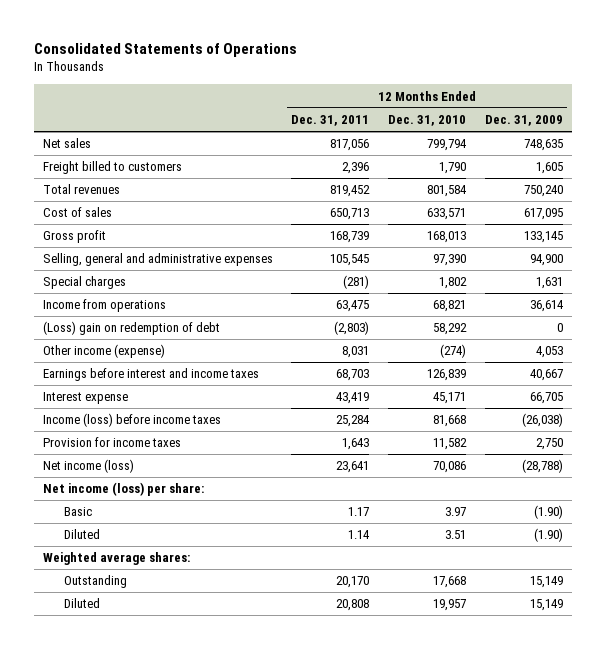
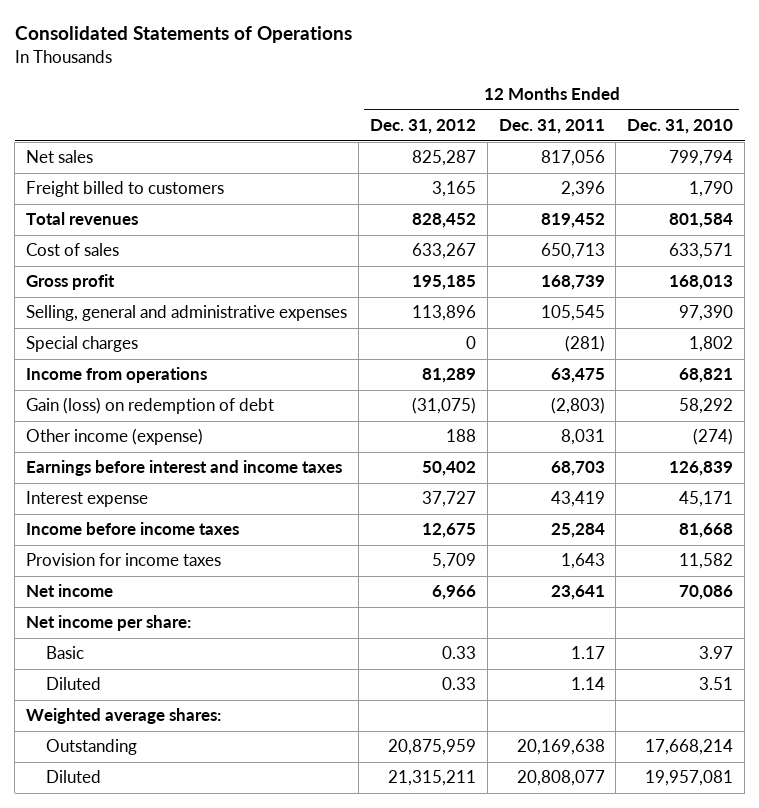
- | 12 Months Ended Dec. 31, 2011 | 12 Months Ended Dec. 31, 2010 | 12 Months Ended Dec. 31, 2009
+ | 12 Months Ended Dec. 31, 2012 | 12 Months Ended Dec. 31, 2011 | 12 Months Ended Dec. 31, 2010
- (Loss) gain on redemption of debt | (2,803) | 58,292 | 0
+ Gain (loss) on redemption of debt | (31,075) | (2,803) | 58,292
- Income (loss) before income taxes | 25,284 | 81,668 | (26,038)
+ Income before income taxes | 12,675 | 25,284 | 81,668
- Net income (loss) | 23,641 | 70,086 | (28,788)
- Net income (loss) per share:
+ Net income | 6,966 | 23,641 | 70,086
+ Net income per share:
- Outstanding | 20,170 | 17,668 | 15,149
- Diluted | 20,808 | 19,957 | 15,149
+ Outstanding | 20,875,959 | 20,169,638 | 17,668,214
+ Diluted | 21,315,211 | 20,808,077 | 19,957,081

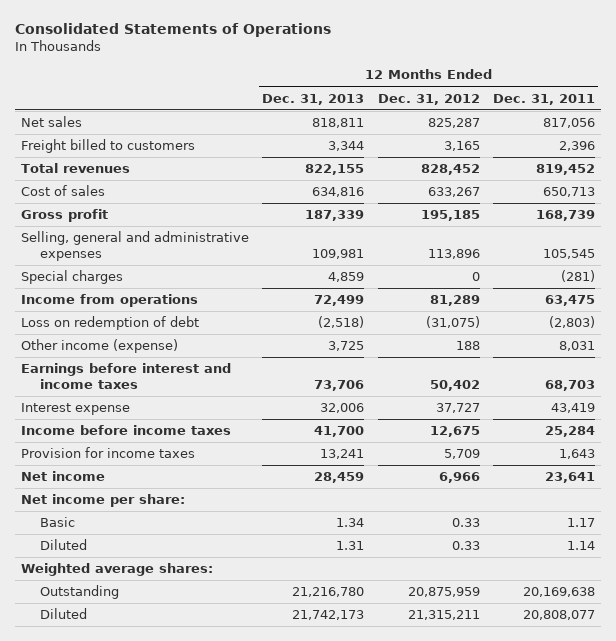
- | 12 Months Ended Dec. 31, 2012 | 12 Months Ended Dec. 31, 2011 | 12 Months Ended Dec. 31, 2010
+ | 12 Months Ended Dec. 31, 2013 | 12 Months Ended Dec. 31, 2012 | 12 Months Ended Dec. 31, 2011
- Gain (loss) on redemption of debt | (31,075) | (2,803) | 58,292
+ Loss on redemption of debt | (2,518) | (31,075) | (2,803)

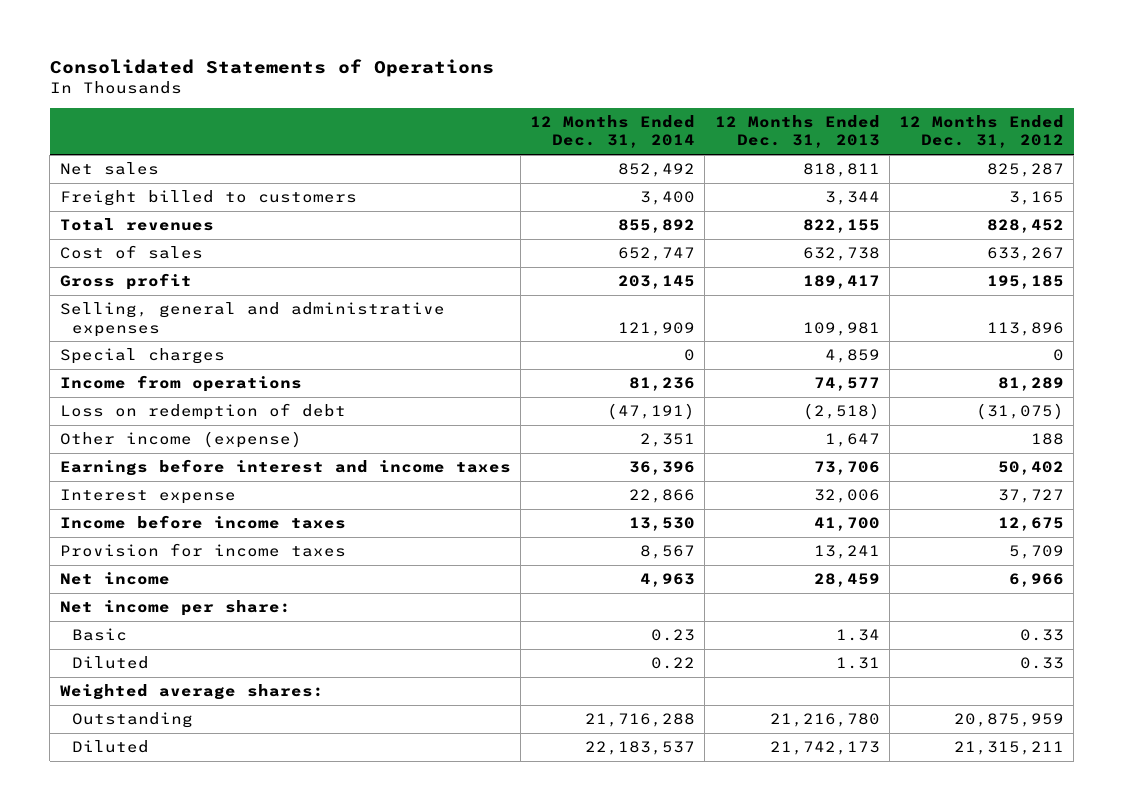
- | 12 Months Ended Dec. 31, 2013 | 12 Months Ended Dec. 31, 2012 | 12 Months Ended Dec. 31, 2011
+ | 12 Months Ended Dec. 31, 2014 | 12 Months Ended Dec. 31, 2013 | 12 Months Ended Dec. 31, 2012
- Cost of sales | 634,816 | 633,267 | 650,713
- Gross profit | 187,339 | 195,185 | 168,739
+ Cost of sales | 652,747 | 632,738 | 633,267
+ Gross profit | 203,145 | 189,417 | 195,185
- Income from operations | 72,499 | 81,289 | 63,475
+ Income from operations | 81,236 | 74,577 | 81,289
- Other income (expense) | 3,725 | 188 | 8,031
+ Other income (expense) | 2,351 | 1,647 | 188

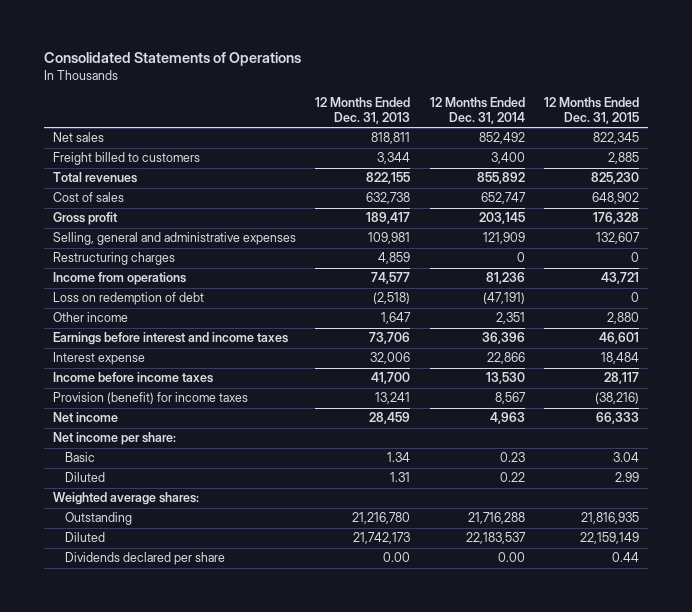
- | 12 Months Ended Dec. 31, 2014 | 12 Months Ended Dec. 31, 2013 | 12 Months Ended Dec. 31, 2012
+ | 12 Months Ended Dec. 31, 2013 | 12 Months Ended Dec. 31, 2014 | 12 Months Ended Dec. 31, 2015
- Special charges | 0 | 4,859 | 0
+ Restructuring charges | 4,859 | 0 | 0
- Other income (expense) | 2,351 | 1,647 | 188
+ Other income | 1,647 | 2,351 | 2,880
- Provision for income taxes | 8,567 | 13,241 | 5,709
+ Provision (benefit) for income taxes | 13,241 | 8,567 | (38,216)
+ Dividends declared per share | 0.00 | 0.00 | 0.44

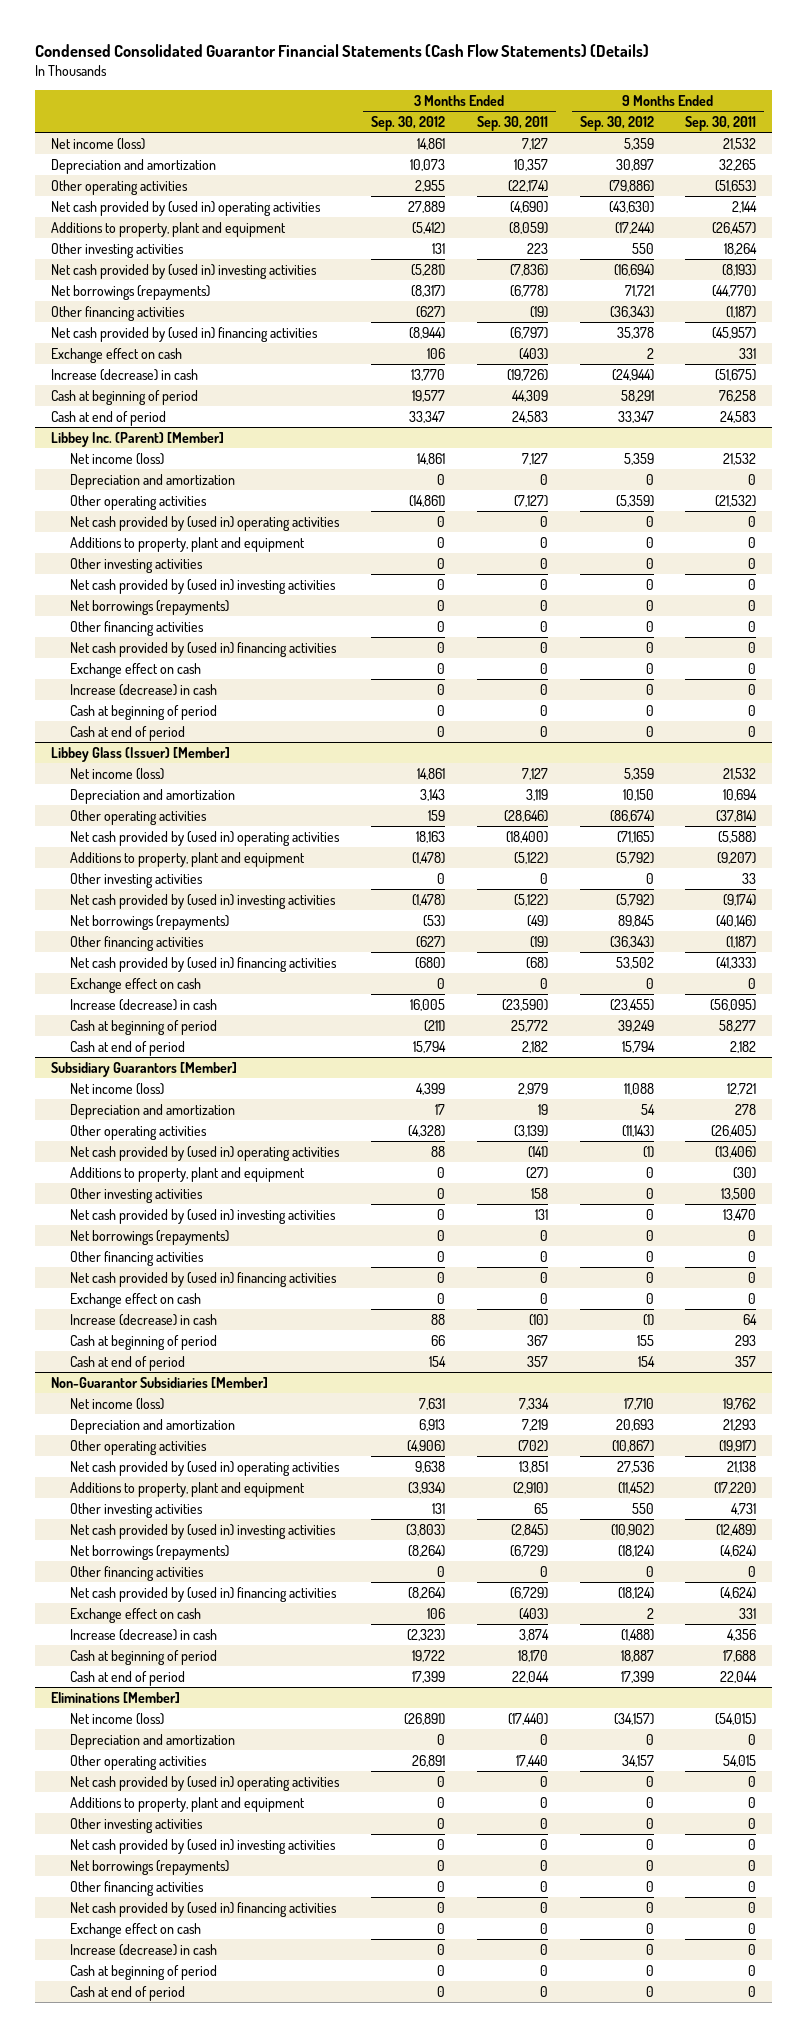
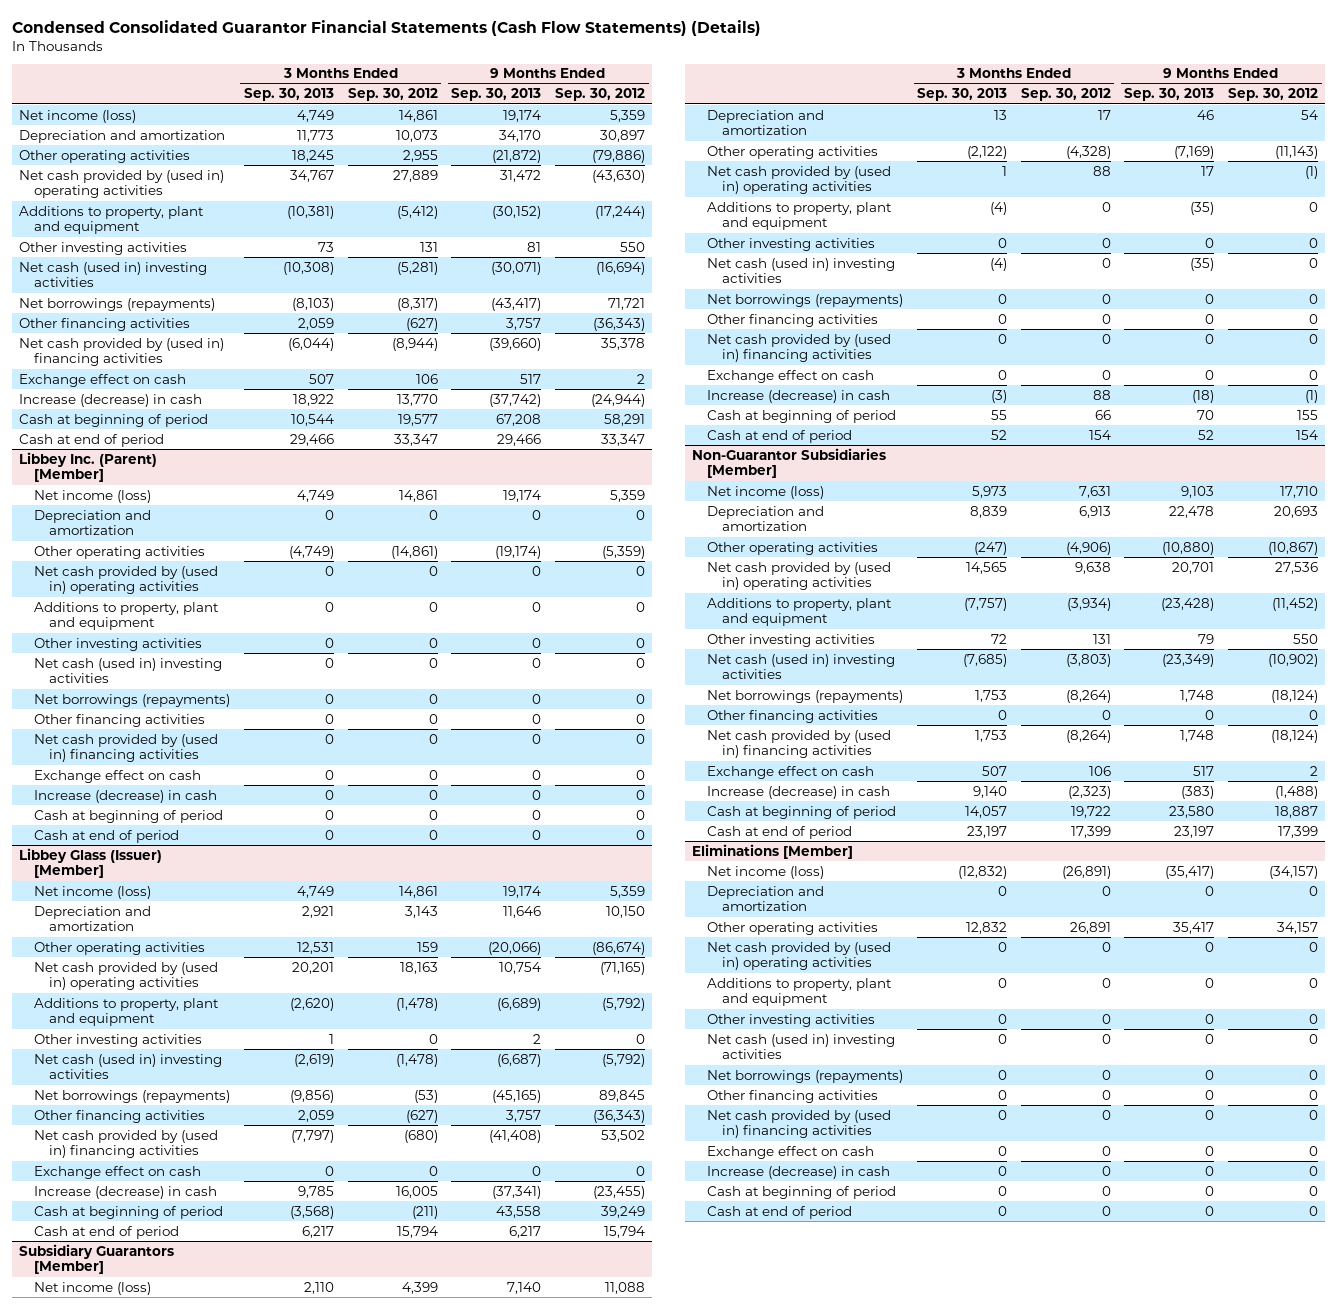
- | 3 Months Ended Sep. 30, 2012 | 3 Months Ended Sep. 30, 2011 | 9 Months Ended Sep. 30, 2012 | 9 Months Ended Sep. 30, 2011
+ | 3 Months Ended Sep. 30, 2013 | 3 Months Ended Sep. 30, 2012 | 9 Months Ended Sep. 30, 2013 | 9 Months Ended Sep. 30, 2012
- Net cash provided by (used in) investing activities | (5,281) | (7,836) | (16,694) | (8,193)
+ Net cash (used in) investing activities | (10,308) | (5,281) | (30,071) | (16,694)
@ Libbey Inc. (Parent) [Member]
- Net cash provided by (used in) investing activities | 0 | 0 | 0 | 0
+ Net cash (used in) investing activities | 0 | 0 | 0 | 0
@ Libbey Glass (Issuer) [Member]
- Net cash provided by (used in) investing activities | (1,478) | (5,122) | (5,792) | (9,174)
+ Net cash (used in) investing activities | (2,619) | (1,478) | (6,687) | (5,792)
@ Subsidiary Guarantors [Member]
- Net cash provided by (used in) investing activities | 0 | 131 | 0 | 13,470
+ Net cash (used in) investing activities | (4) | 0 | (35) | 0
@ Non-Guarantor Subsidiaries [Member]
- Net cash provided by (used in) investing activities | (3,803) | (2,845) | (10,902) | (12,489)
+ Net cash (used in) investing activities | (7,685) | (3,803) | (23,349) | (10,902)
@ Eliminations [Member]
- Net cash provided by (used in) investing activities | 0 | 0 | 0 | 0
+ Net cash (used in) investing activities | 0 | 0 | 0 | 0

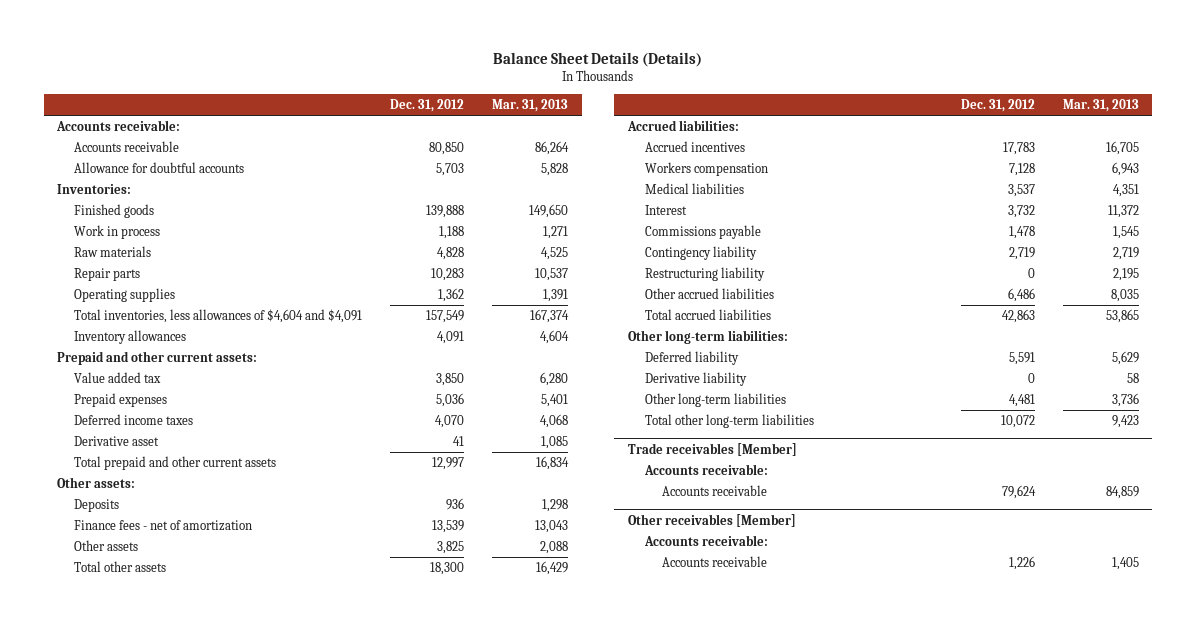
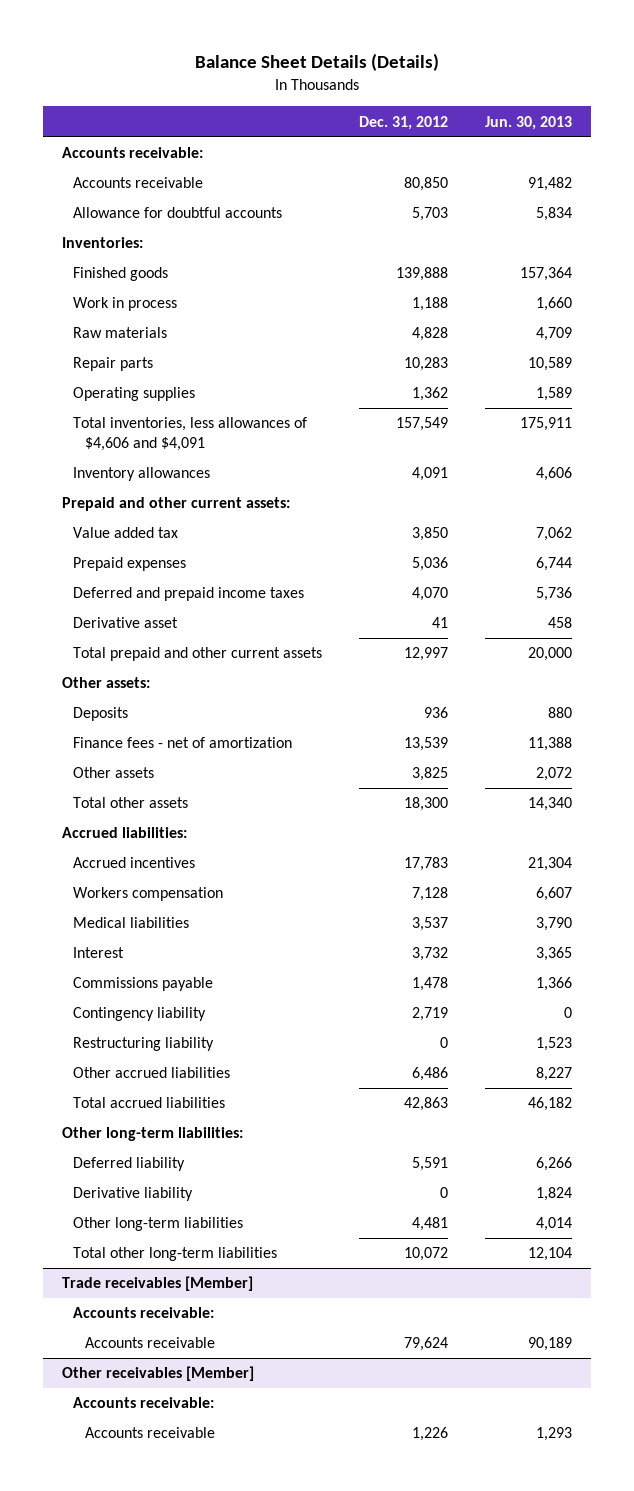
- | Dec. 31, 2012 | Mar. 31, 2013
+ | Dec. 31, 2012 | Jun. 30, 2013
- Total inventories, less allowances of $4,604 and $4,091 | 157,549 | 167,374
+ Total inventories, less allowances of $4,606 and $4,091 | 157,549 | 175,911
- Deferred income taxes | 4,070 | 4,068
+ Deferred and prepaid income taxes | 4,070 | 5,736

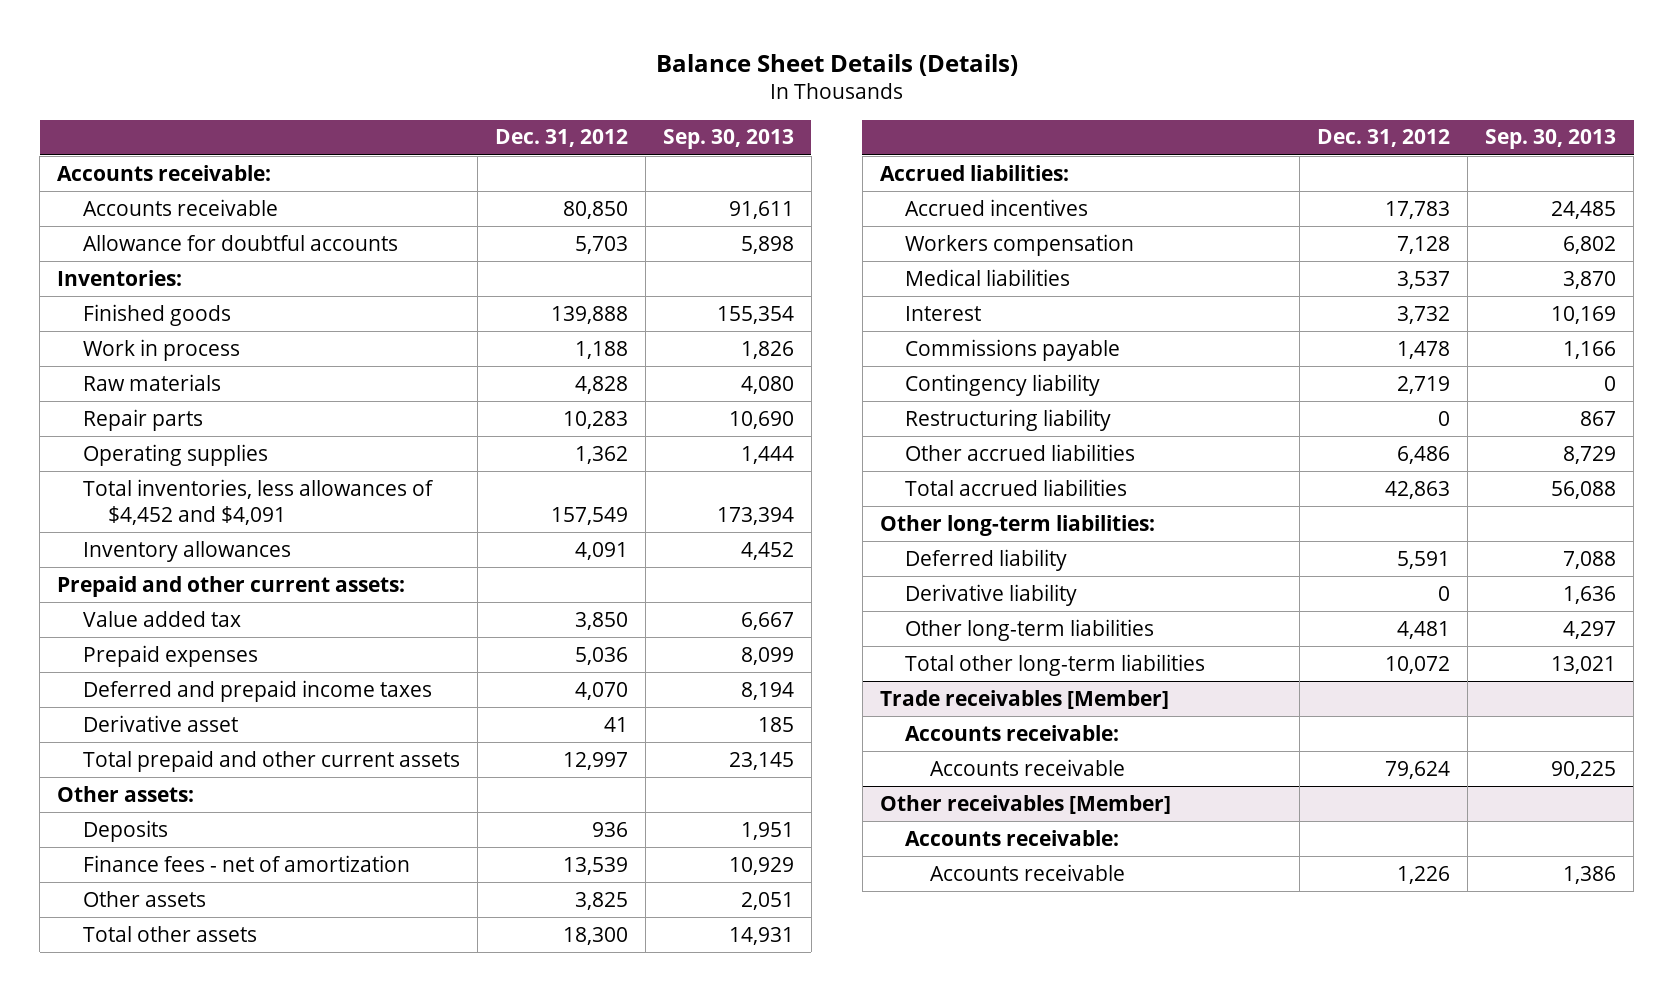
- | Dec. 31, 2012 | Jun. 30, 2013
+ | Dec. 31, 2012 | Sep. 30, 2013
- Total inventories, less allowances of $4,606 and $4,091 | 157,549 | 175,911
+ Total inventories, less allowances of $4,452 and $4,091 | 157,549 | 173,394

